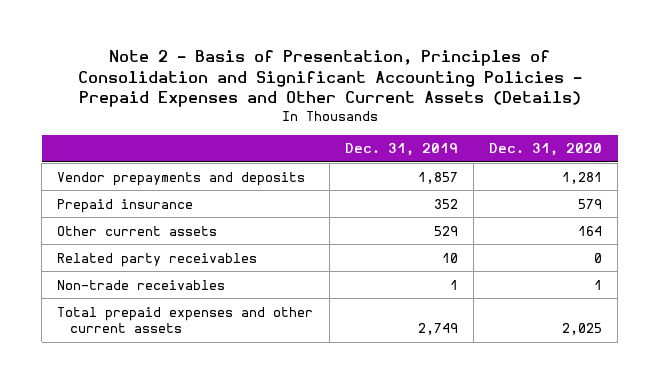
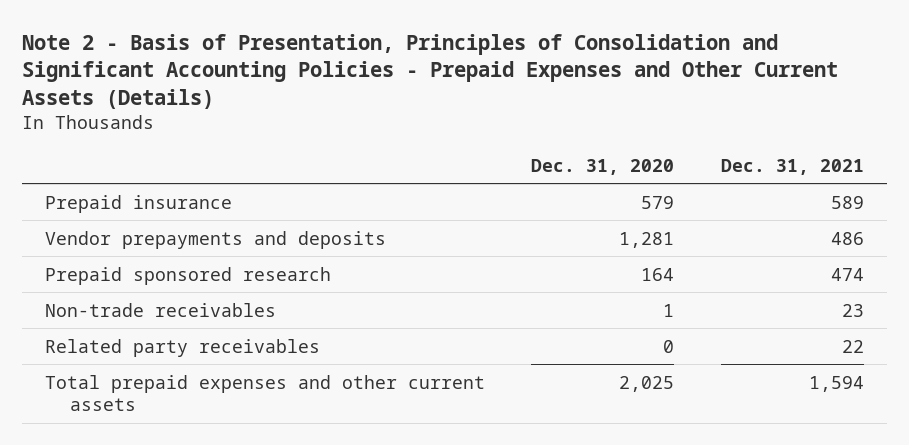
- | Dec. 31, 2019 | Dec. 31, 2020
+ | Dec. 31, 2020 | Dec. 31, 2021
- Other current assets | 529 | 164
moved down: Vendor prepayments and deposits | 1,281 | 486
+ Prepaid sponsored research | 164 | 474
moved down: Related party receivables | 0 | 22

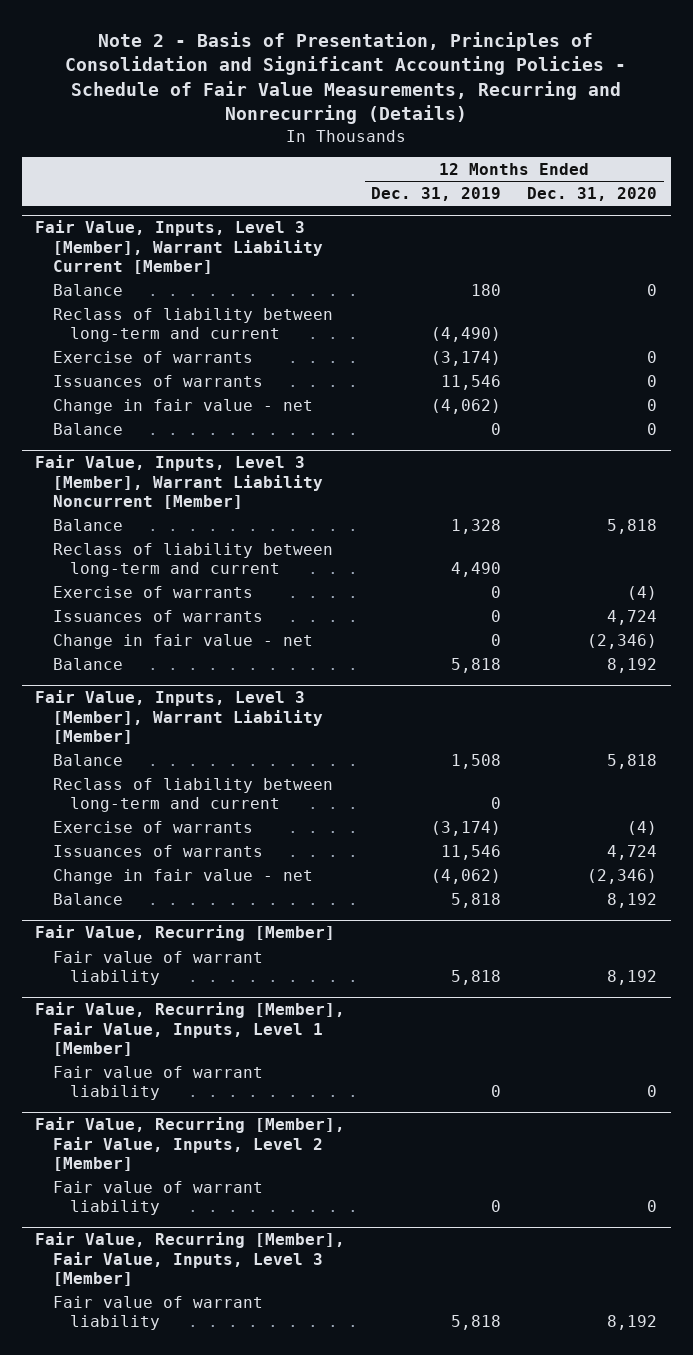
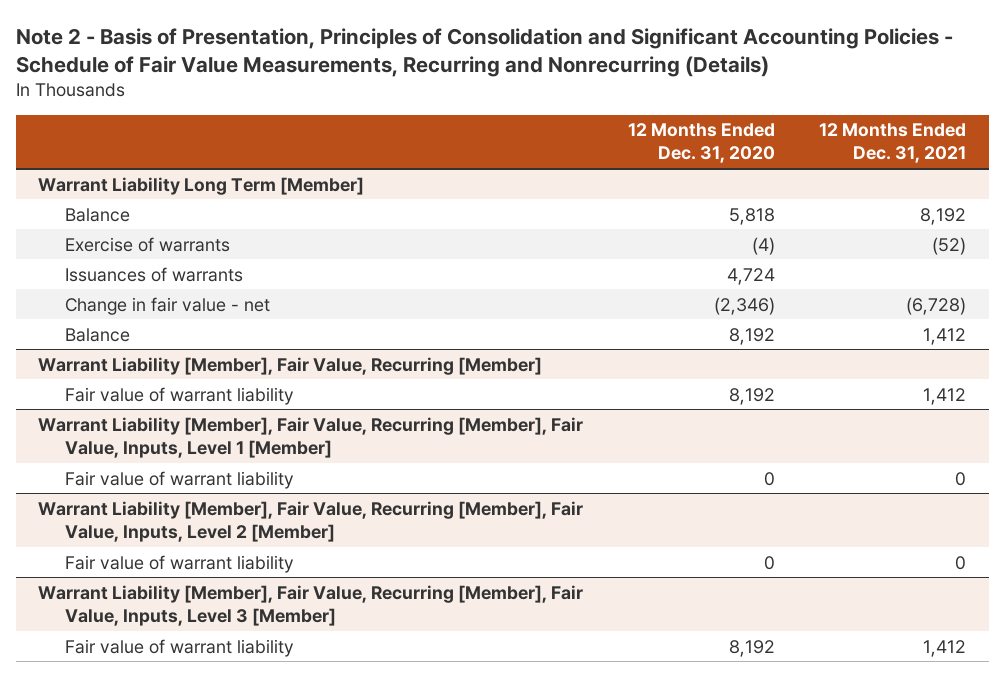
- | 12 Months Ended Dec. 31, 2019 | 12 Months Ended Dec. 31, 2020
+ | 12 Months Ended Dec. 31, 2020 | 12 Months Ended Dec. 31, 2021
- Fair Value, Inputs, Level 3 [Member], Warrant Liability Current [Member]
- Balance | 180 | 0
- Reclass of liability between long-term and current | (4,490) |
- Exercise of warrants | (3,174) | 0
- Issuances of warrants | 11,546 | 0
- Change in fair value - net | (4,062) | 0
- Balance | 0 | 0
- Fair Value, Inputs, Level 3 [Member], Warrant Liability Noncurrent [Member]
- Balance | 1,328 | 5,818
- Reclass of liability between long-term and current | 4,490 |
- Exercise of warrants | 0 | (4)
- Issuances of warrants | 0 | 4,724
- Change in fair value - net | 0 | (2,346)
- Balance | 5,818 | 8,192
- Fair Value, Inputs, Level 3 [Member], Warrant Liability [Member]
+ Warrant Liability Long Term [Member]
- Reclass of liability between long-term and current | 0 |
- Fair Value, Recurring [Member]
+ Warrant Liability [Member], Fair Value, Recurring [Member]
- Fair Value, Recurring [Member], Fair Value, Inputs, Level 1 [Member]
+ Warrant Liability [Member], Fair Value, Recurring [Member], Fair Value, Inputs, Level 1 [Member]
- Fair Value, Recurring [Member], Fair Value, Inputs, Level 2 [Member]
+ Warrant Liability [Member], Fair Value, Recurring [Member], Fair Value, Inputs, Level 2 [Member]
- Fair Value, Recurring [Member], Fair Value, Inputs, Level 3 [Member]
+ Warrant Liability [Member], Fair Value, Recurring [Member], Fair Value, Inputs, Level 3 [Member]

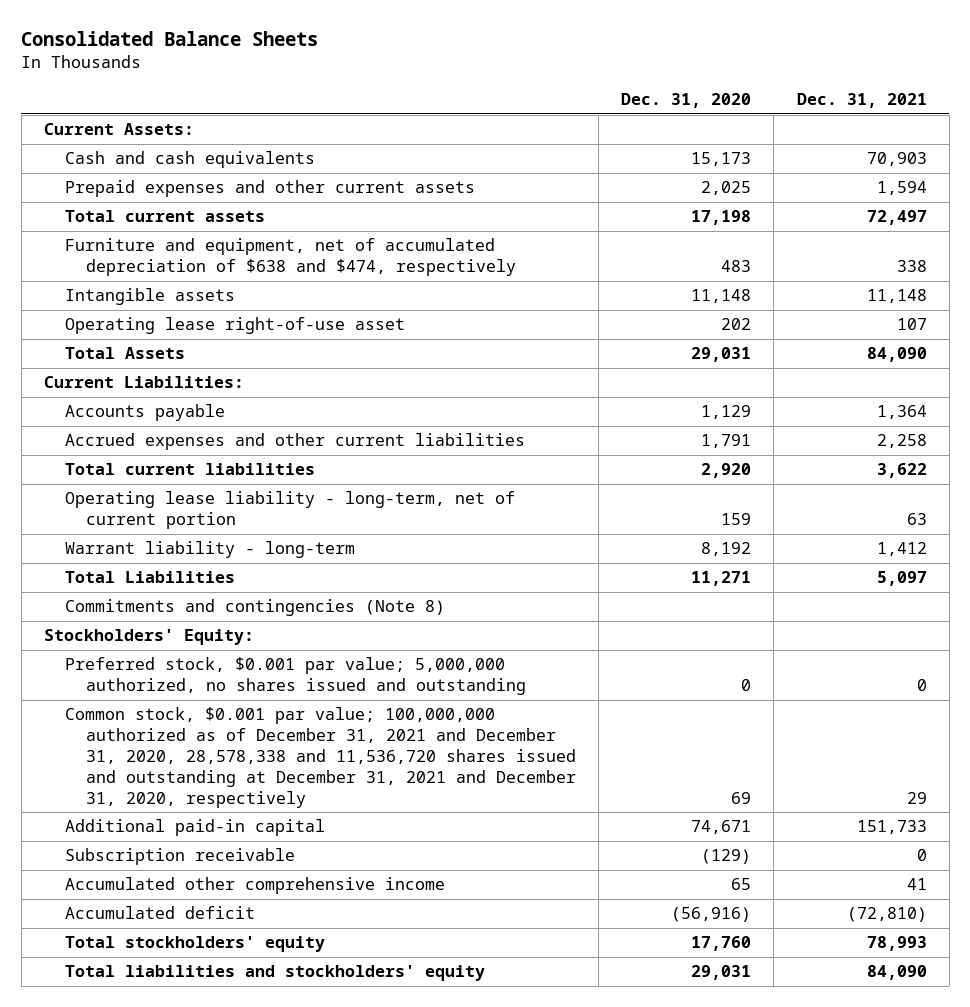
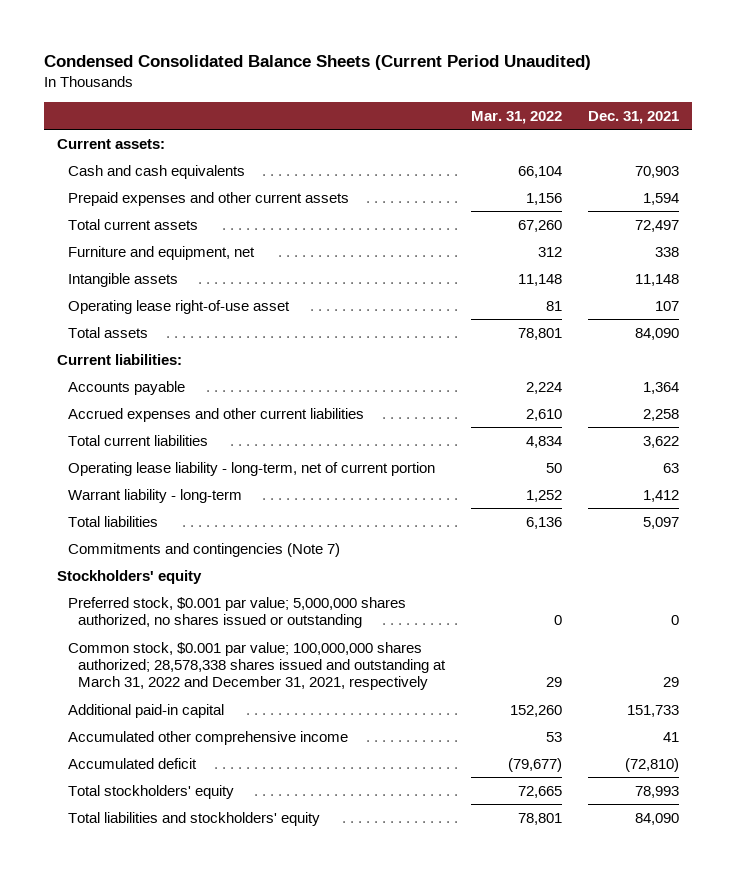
- Consolidated Balance Sheets
+ Condensed Consolidated Balance Sheets (Current Period Unaudited)
- | Dec. 31, 2020 | Dec. 31, 2021
+ | Mar. 31, 2022 | Dec. 31, 2021
- Current Assets:
+ Current assets:
- Furniture and equipment, net of accumulated depreciation of $638 and $474, respectively | 483 | 338
+ Furniture and equipment, net | 312 | 338
- Total Assets | 29,031 | 84,090
- Current Liabilities:
+ Total assets | 78,801 | 84,090
+ Current liabilities:
- Total Liabilities | 11,271 | 5,097
- Commitments and contingencies (Note 8)
- Stockholders' Equity:
- Preferred stock, $0.001 par value; 5,000,000 authorized, no shares issued and outstanding | 0 | 0
- Common stock, $0.001 par value; 100,000,000 authorized as of December 31, 2021 and December 31, 2020, 28,578,338 and 11,536,720 shares issued and outstanding at December 31, 2021 and December 31, 2020, respectively | 69 | 29
+ Total liabilities | 6,136 | 5,097
+ Commitments and contingencies (Note 7)
+ Stockholders' equity
+ Preferred stock, $0.001 par value; 5,000,000 shares authorized, no shares issued or outstanding | 0 | 0
+ Common stock, $0.001 par value; 100,000,000 shares authorized; 28,578,338 shares issued and outstanding at March 31, 2022 and December 31, 2021, respectively | 29 | 29
- Subscription receivable | (129) | 0

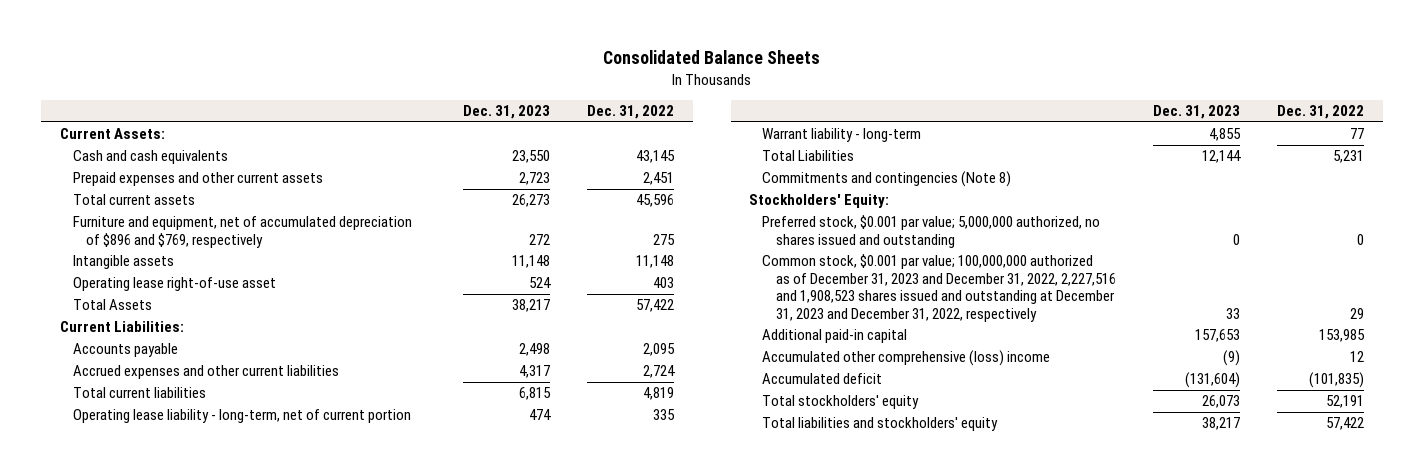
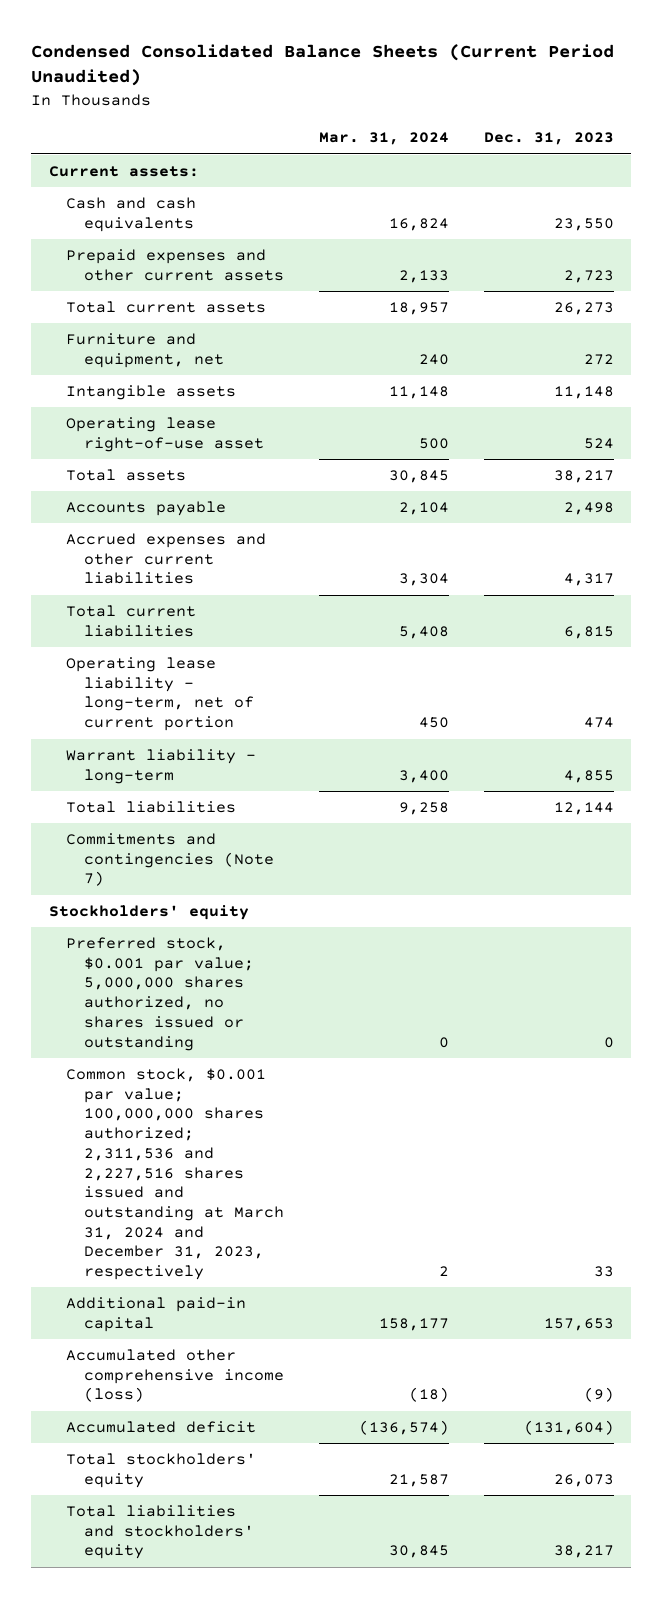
- Consolidated Balance Sheets
+ Condensed Consolidated Balance Sheets (Current Period Unaudited)
- | Dec. 31, 2023 | Dec. 31, 2022
+ | Mar. 31, 2024 | Dec. 31, 2023
- Current Assets:
+ Current assets:
- Furniture and equipment, net of accumulated depreciation of $896 and $769, respectively | 272 | 275
+ Furniture and equipment, net | 240 | 272
- Total Assets | 38,217 | 57,422
- Current Liabilities:
+ Total assets | 30,845 | 38,217
- Total Liabilities | 12,144 | 5,231
- Commitments and contingencies (Note 8)
- Stockholders' Equity:
- Preferred stock, $0.001 par value; 5,000,000 authorized, no shares issued and outstanding | 0 | 0
- Common stock, $0.001 par value; 100,000,000 authorized as of December 31, 2023 and December 31, 2022, 2,227,516 and 1,908,523 shares issued and outstanding at December 31, 2023 and December 31, 2022, respectively | 33 | 29
+ Total liabilities | 9,258 | 12,144
+ Commitments and contingencies (Note 7)
+ Stockholders' equity
+ Preferred stock, $0.001 par value; 5,000,000 shares authorized, no shares issued or outstanding | 0 | 0
+ Common stock, $0.001 par value; 100,000,000 shares authorized; 2,311,536 and 2,227,516 shares issued and outstanding at March 31, 2024 and December 31, 2023, respectively | 2 | 33
- Accumulated other comprehensive (loss) income | (9) | 12
+ Accumulated other comprehensive income (loss) | (18) | (9)

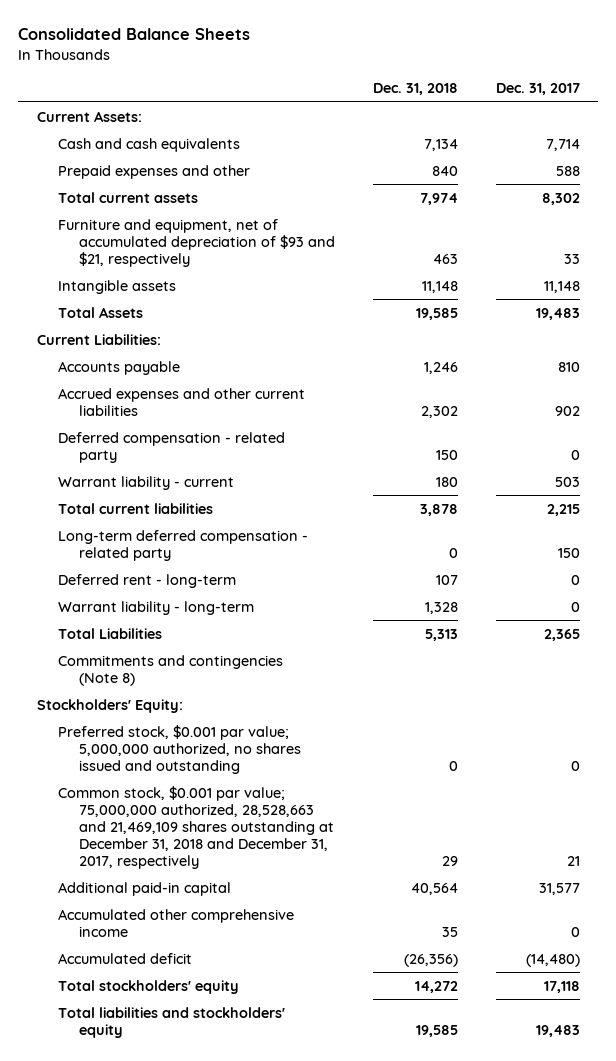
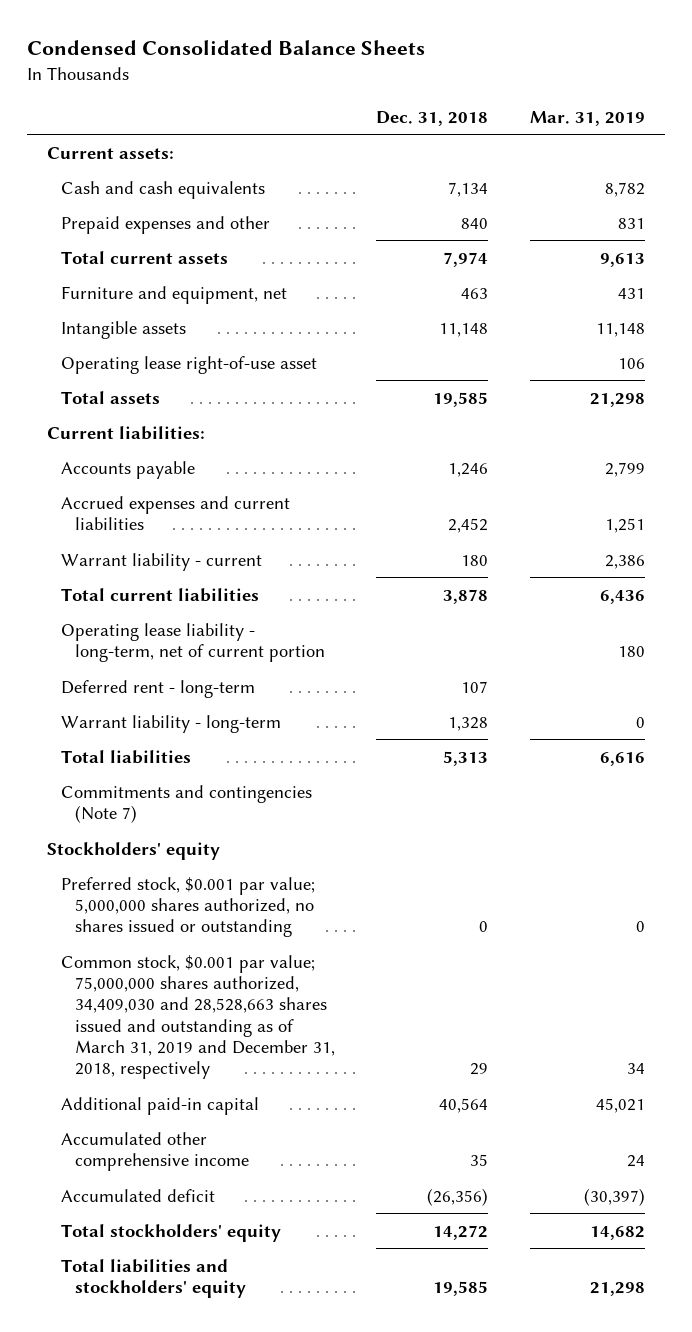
- Consolidated Balance Sheets
+ Condensed Consolidated Balance Sheets
- | Dec. 31, 2018 | Dec. 31, 2017
+ | Dec. 31, 2018 | Mar. 31, 2019
- Current Assets:
+ Current assets:
- Furniture and equipment, net of accumulated depreciation of $93 and $21, respectively | 463 | 33
+ Furniture and equipment, net | 463 | 431
- Total Assets | 19,585 | 19,483
- Current Liabilities:
+ Operating lease right-of-use asset | | 106
+ Total assets | 19,585 | 21,298
+ Current liabilities:
- Accrued expenses and other current liabilities | 2,302 | 902
- Deferred compensation - related party | 150 | 0
+ Accrued expenses and current liabilities | 2,452 | 1,251
- Long-term deferred compensation - related party | 0 | 150
+ Operating lease liability - long-term, net of current portion | | 180
- Total Liabilities | 5,313 | 2,365
- Commitments and contingencies (Note 8)
- Stockholders' Equity:
- Preferred stock, $0.001 par value; 5,000,000 authorized, no shares issued and outstanding | 0 | 0
- Common stock, $0.001 par value; 75,000,000 authorized, 28,528,663 and 21,469,109 shares outstanding at December 31, 2018 and December 31, 2017, respectively | 29 | 21
+ Total liabilities | 5,313 | 6,616
+ Commitments and contingencies (Note 7)
+ Stockholders' equity
+ Preferred stock, $0.001 par value; 5,000,000 shares authorized, no shares issued or outstanding | 0 | 0
+ Common stock, $0.001 par value; 75,000,000 shares authorized, 34,409,030 and 28,528,663 shares issued and outstanding as of March 31, 2019 and December 31, 2018, respectively | 29 | 34

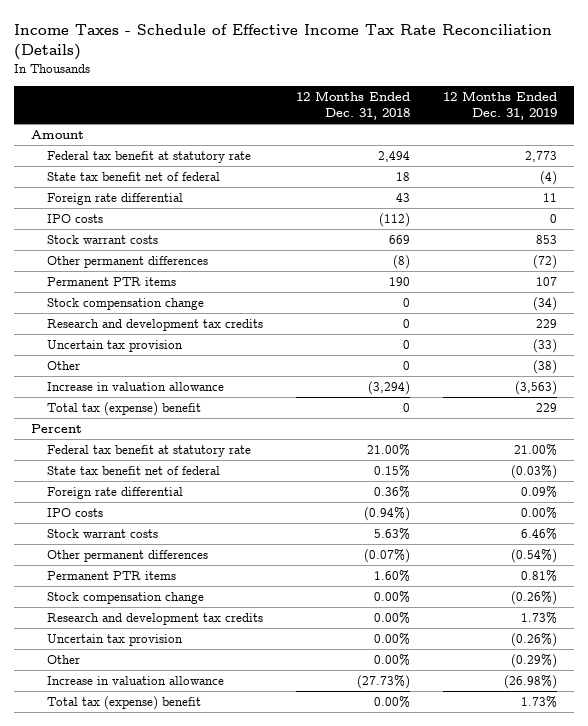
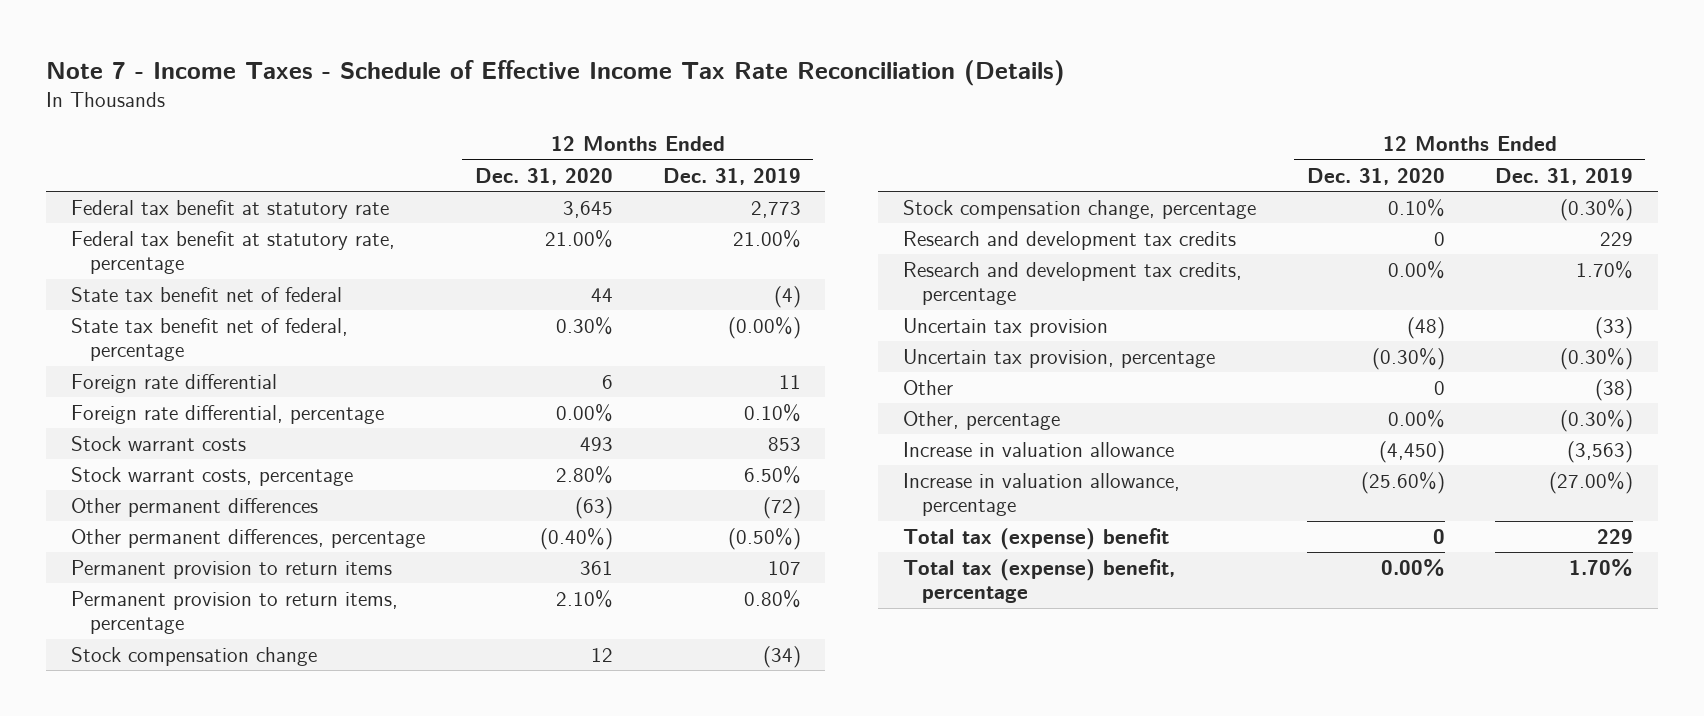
- Income Taxes - Schedule of Effective Income Tax Rate Reconciliation (Details)
+ Note 7 - Income Taxes - Schedule of Effective Income Tax Rate Reconciliation (Details)
- | 12 Months Ended Dec. 31, 2018 | 12 Months Ended Dec. 31, 2019
+ | 12 Months Ended Dec. 31, 2020 | 12 Months Ended Dec. 31, 2019
- Amount
+ Federal tax benefit at statutory rate, percentage | 21.00% | 21.00%
+ State tax benefit net of federal, percentage | 0.30% | (0.00%)
- IPO costs | (112) | 0
+ Foreign rate differential, percentage | 0.00% | 0.10%
+ Stock warrant costs, percentage | 2.80% | 6.50%
- Permanent PTR items | 190 | 107
+ Other permanent differences, percentage | (0.40%) | (0.50%)
+ Permanent provision to return items | 361 | 107
+ Permanent provision to return items, percentage | 2.10% | 0.80%
+ Stock compensation change, percentage | 0.10% | (0.30%)
+ Research and development tax credits, percentage | 0.00% | 1.70%
+ Uncertain tax provision, percentage | (0.30%) | (0.30%)
+ Other, percentage | 0.00% | (0.30%)
+ Increase in valuation allowance, percentage | (25.60%) | (27.00%)
- Percent
- Federal tax benefit at statutory rate | 21.00% | 21.00%
- State tax benefit net of federal | 0.15% | (0.03%)
- Foreign rate differential | 0.36% | 0.09%
- IPO costs | (0.94%) | 0.00%
- Stock warrant costs | 5.63% | 6.46%
- Other permanent differences | (0.07%) | (0.54%)
- Permanent PTR items | 1.60% | 0.81%
- Stock compensation change | 0.00% | (0.26%)
- Research and development tax credits | 0.00% | 1.73%
- Uncertain tax provision | 0.00% | (0.26%)
- Other | 0.00% | (0.29%)
- Increase in valuation allowance | (27.73%) | (26.98%)
- Total tax (expense) benefit | 0.00% | 1.73%
+ Total tax (expense) benefit, percentage | 0.00% | 1.70%

